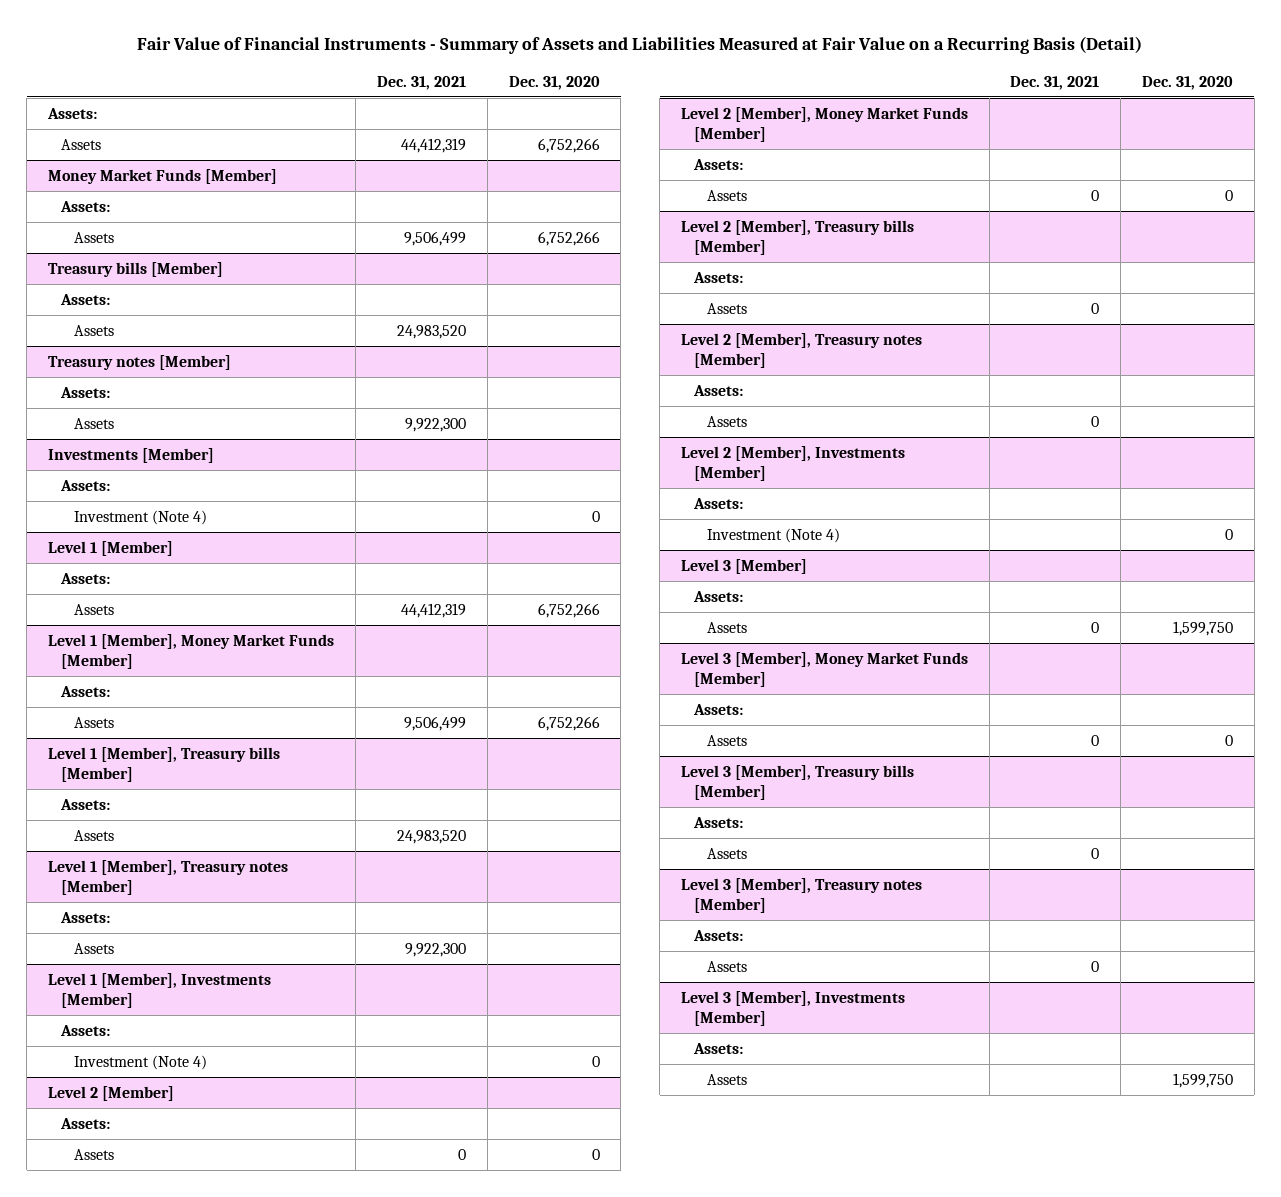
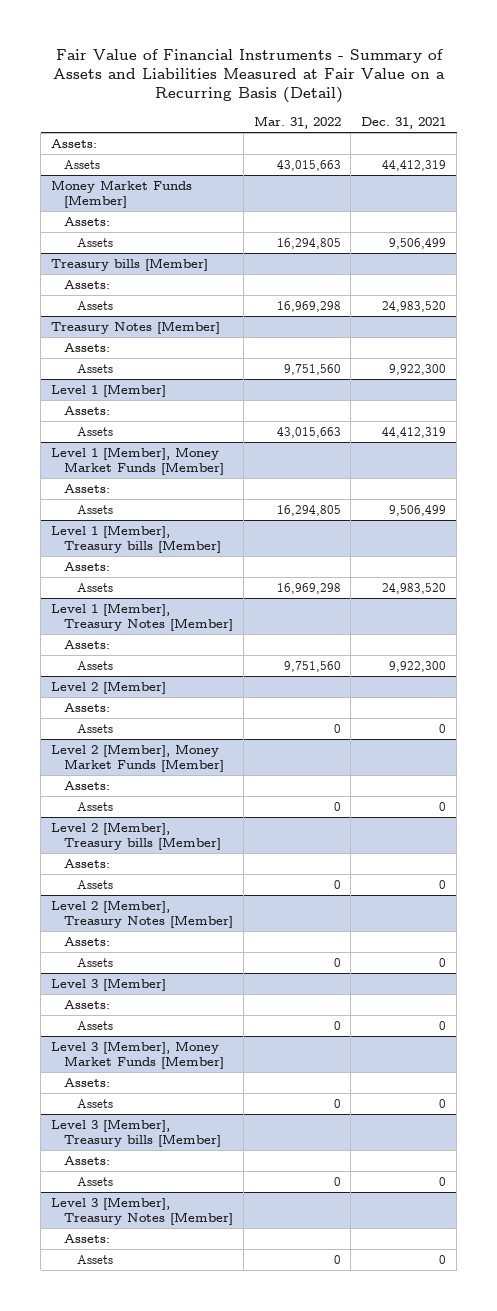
- | Dec. 31, 2021 | Dec. 31, 2020
+ | Mar. 31, 2022 | Dec. 31, 2021
- Treasury notes [Member]
+ Treasury Notes [Member]
- Investments [Member]
- Assets:
- Investment (Note 4) | | 0
- Level 1 [Member], Treasury notes [Member]
+ Level 1 [Member], Treasury Notes [Member]
- Level 1 [Member], Investments [Member]
- Assets:
- Investment (Note 4) | | 0
- Level 2 [Member], Treasury notes [Member]
+ Level 2 [Member], Treasury Notes [Member]
- Level 2 [Member], Investments [Member]
- Assets:
- Investment (Note 4) | | 0
- Level 3 [Member], Treasury notes [Member]
+ Level 3 [Member], Treasury Notes [Member]
- Level 3 [Member], Investments [Member]
- Assets:
- Assets | | 1,599,750

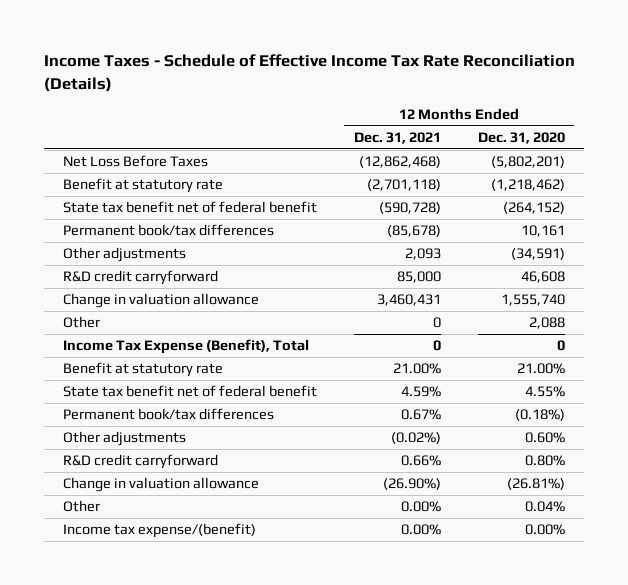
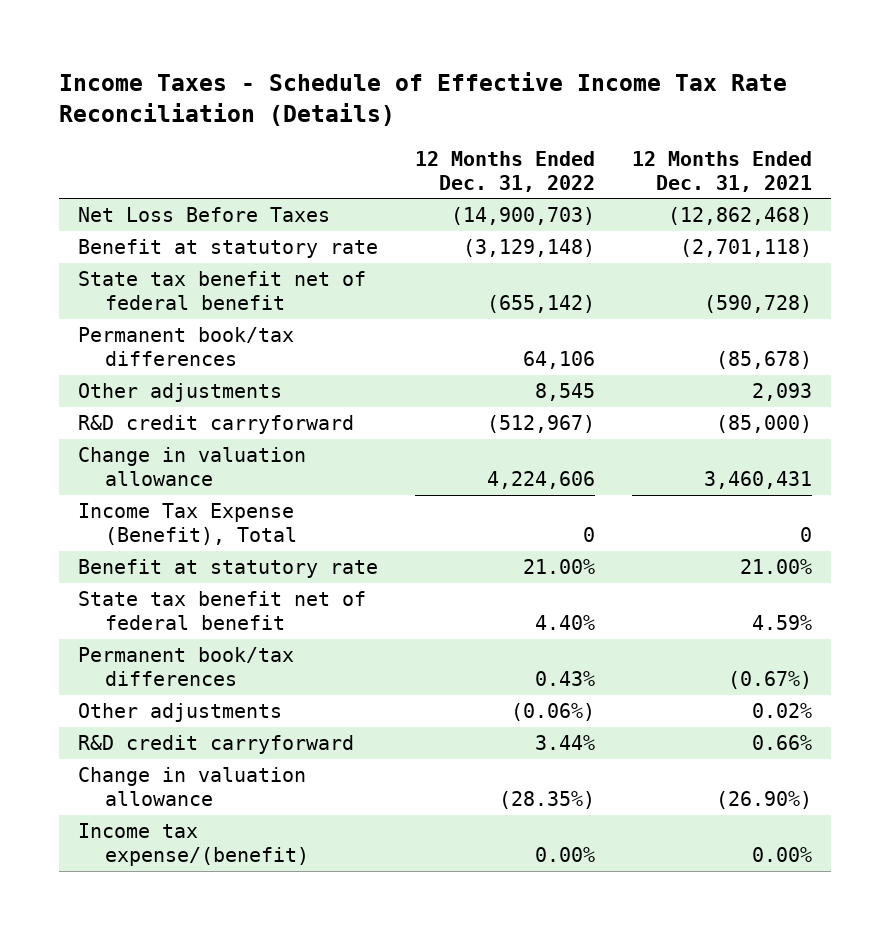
- | 12 Months Ended Dec. 31, 2021 | 12 Months Ended Dec. 31, 2020
+ | 12 Months Ended Dec. 31, 2022 | 12 Months Ended Dec. 31, 2021
- R&D credit carryforward | 85,000 | 46,608
+ R&D credit carryforward | (512,967) | (85,000)
- Other | 0 | 2,088
- Permanent book/tax differences | 0.67% | (0.18%)
- Other adjustments | (0.02%) | 0.60%
+ Permanent book/tax differences | 0.43% | (0.67%)
+ Other adjustments | (0.06%) | 0.02%
- Other | 0.00% | 0.04%

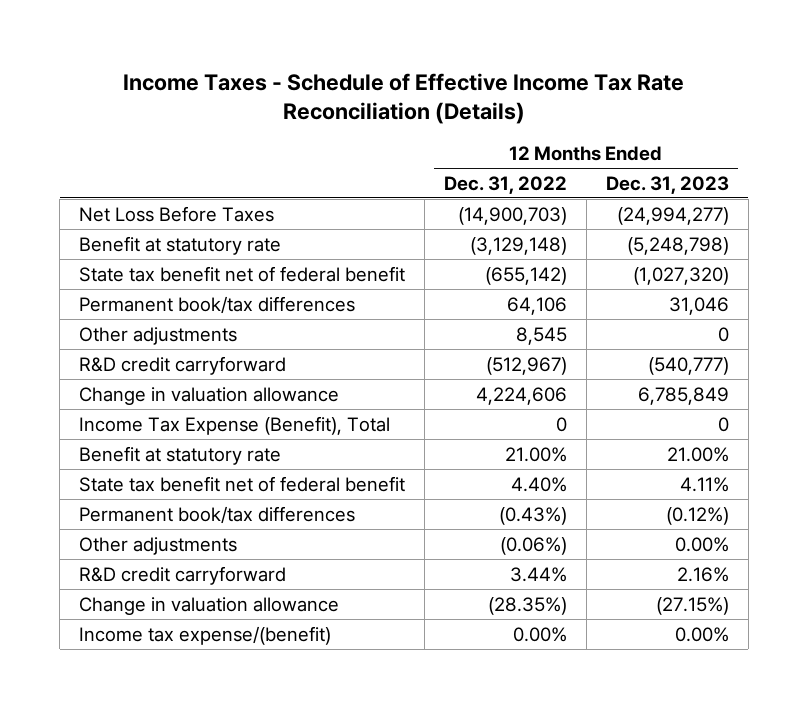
- | 12 Months Ended Dec. 31, 2022 | 12 Months Ended Dec. 31, 2021
+ | 12 Months Ended Dec. 31, 2022 | 12 Months Ended Dec. 31, 2023
- Permanent book/tax differences | 0.43% | (0.67%)
+ Permanent book/tax differences | (0.43%) | (0.12%)

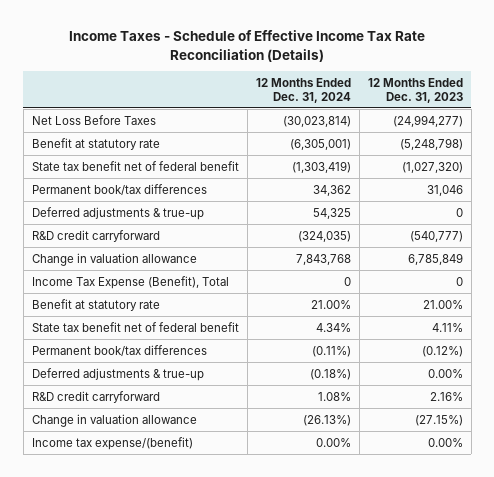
- | 12 Months Ended Dec. 31, 2022 | 12 Months Ended Dec. 31, 2023
+ | 12 Months Ended Dec. 31, 2024 | 12 Months Ended Dec. 31, 2023
- Other adjustments | 8,545 | 0
+ Deferred adjustments & true-up | 54,325 | 0
- Other adjustments | (0.06%) | 0.00%
+ Deferred adjustments & true-up | (0.18%) | 0.00%

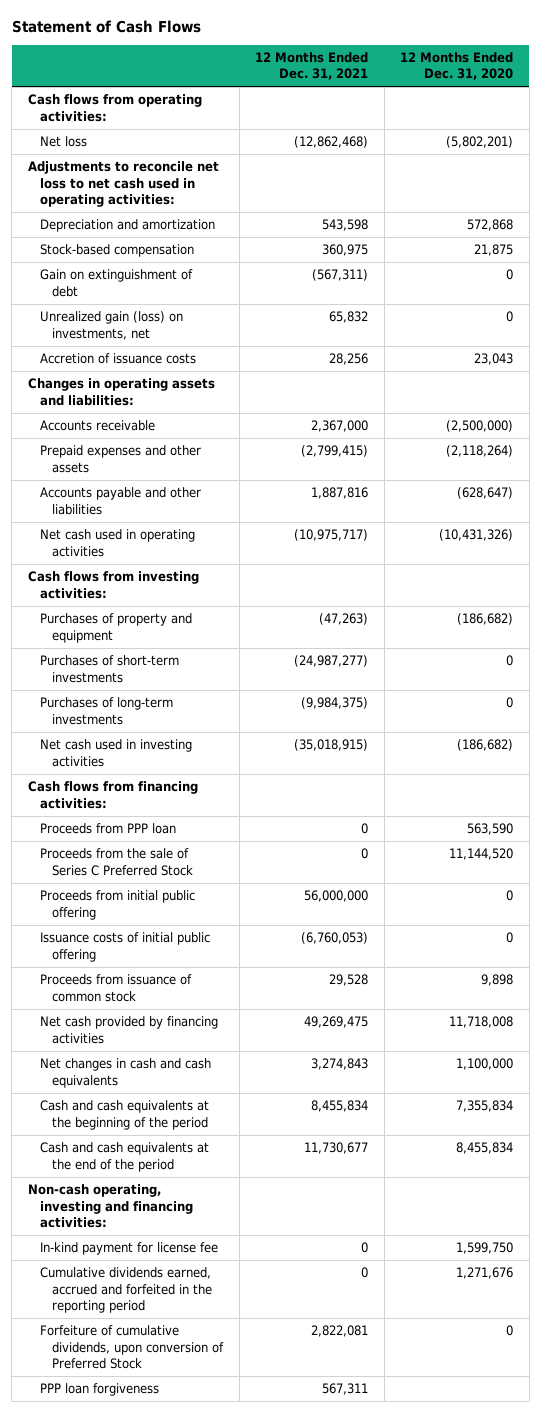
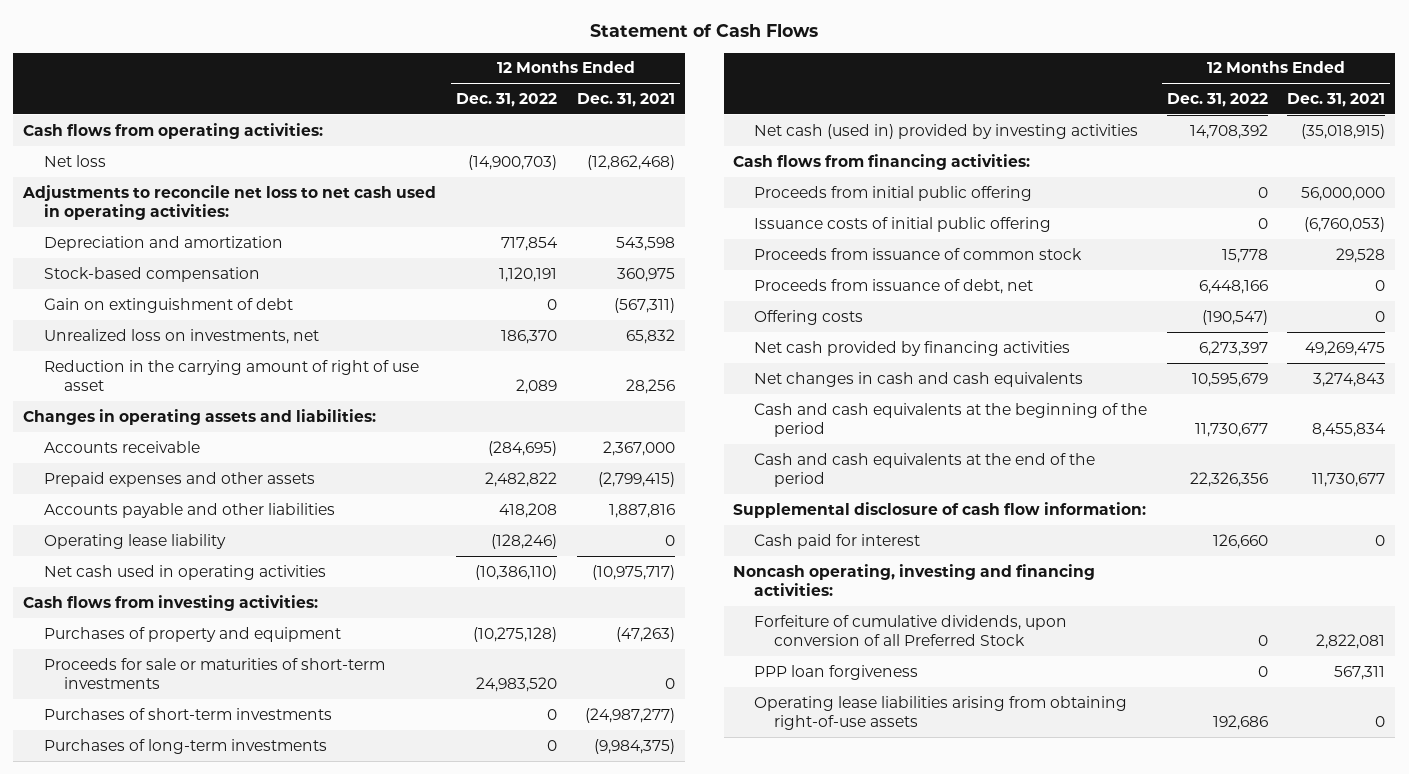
- | 12 Months Ended Dec. 31, 2021 | 12 Months Ended Dec. 31, 2020
+ | 12 Months Ended Dec. 31, 2022 | 12 Months Ended Dec. 31, 2021
- Unrealized gain (loss) on investments, net | 65,832 | 0
- Accretion of issuance costs | 28,256 | 23,043
+ Unrealized loss on investments, net | 186,370 | 65,832
+ Reduction in the carrying amount of right of use asset | 2,089 | 28,256
+ Operating lease liability | (128,246) | 0
+ Proceeds for sale or maturities of short-term investments | 24,983,520 | 0
- Net cash used in investing activities | (35,018,915) | (186,682)
+ Net cash (used in) provided by investing activities | 14,708,392 | (35,018,915)
- Proceeds from PPP loan | 0 | 563,590
- Proceeds from the sale of Series C Preferred Stock | 0 | 11,144,520
+ Proceeds from issuance of debt, net | 6,448,166 | 0
+ Offering costs | (190,547) | 0
- Non-cash operating, investing and financing activities:
- In-kind payment for license fee | 0 | 1,599,750
- Cumulative dividends earned, accrued and forfeited in the reporting period | 0 | 1,271,676
- Forfeiture of cumulative dividends, upon conversion of Preferred Stock | 2,822,081 | 0
+ Supplemental disclosure of cash flow information:
+ Cash paid for interest | 126,660 | 0
+ Noncash operating, investing and financing activities:
+ Forfeiture of cumulative dividends, upon conversion of all Preferred Stock | 0 | 2,822,081
+ Operating lease liabilities arising from obtaining right-of-use assets | 192,686 | 0

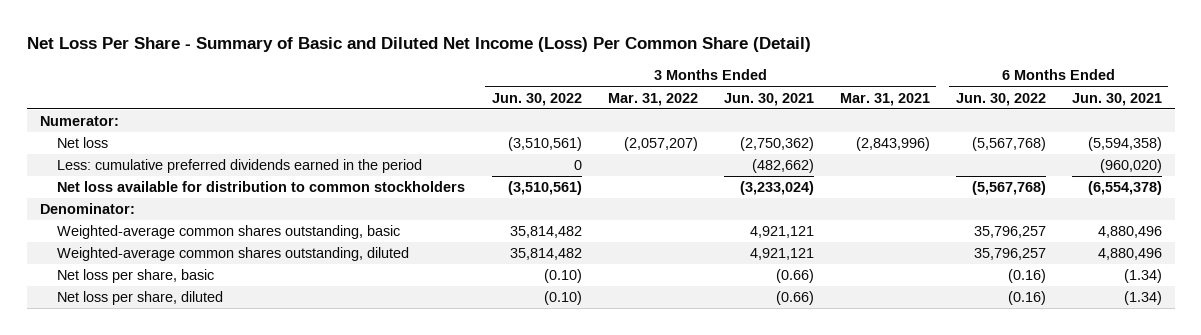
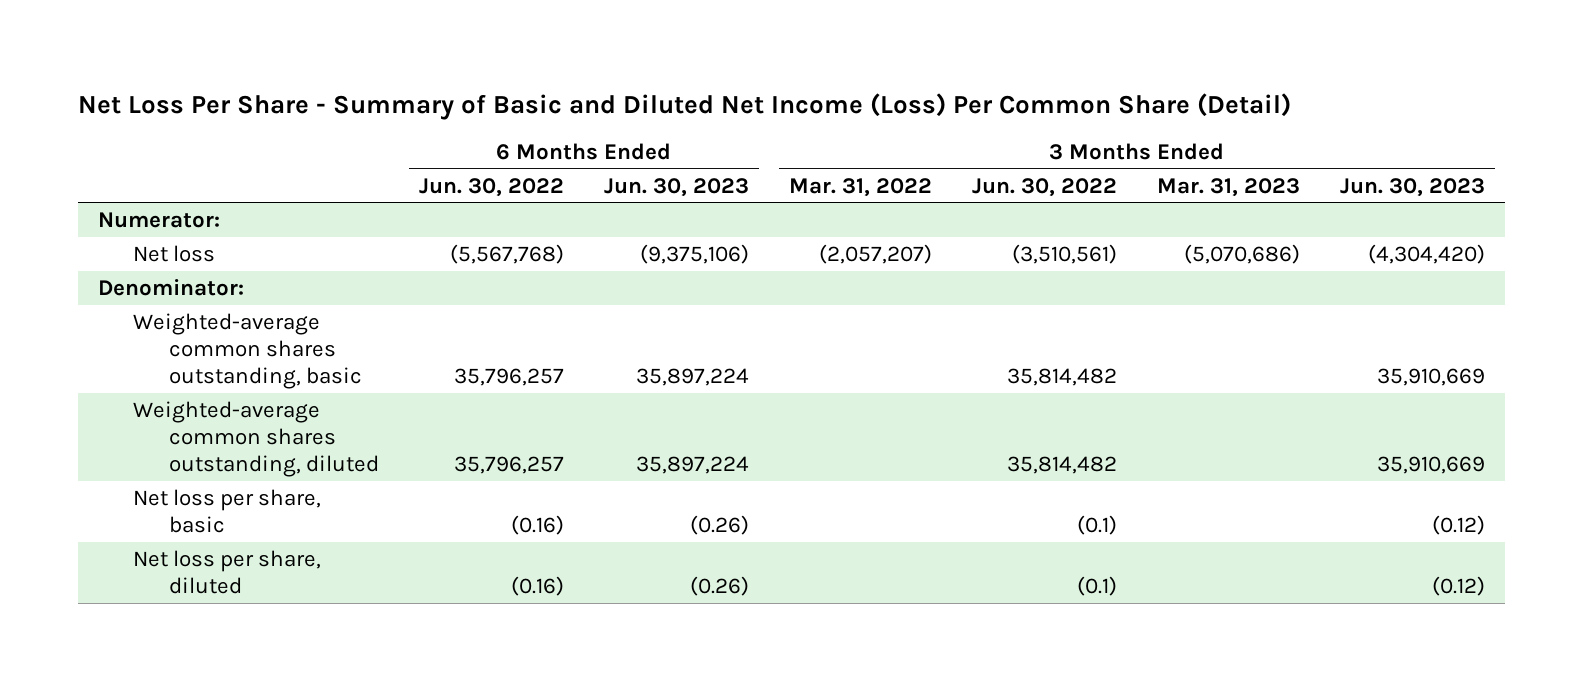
- | 3 Months Ended Jun. 30, 2022 | 3 Months Ended Mar. 31, 2022 | 3 Months Ended Jun. 30, 2021 | 3 Months Ended Mar. 31, 2021 | 6 Months Ended Jun. 30, 2022 | 6 Months Ended Jun. 30, 2021
+ | 6 Months Ended Jun. 30, 2022 | 6 Months Ended Jun. 30, 2023 | 3 Months Ended Mar. 31, 2022 | 3 Months Ended Jun. 30, 2022 | 3 Months Ended Mar. 31, 2023 | 3 Months Ended Jun. 30, 2023
- Less: cumulative preferred dividends earned in the period | 0 | | (482,662) | | | (960,020)
- Net loss available for distribution to common stockholders | (3,510,561) | | (3,233,024) | | (5,567,768) | (6,554,378)
- Net loss per share, basic | (0.10) | | (0.66) | | (0.16) | (1.34)
- Net loss per share, diluted | (0.10) | | (0.66) | | (0.16) | (1.34)
+ Net loss per share, basic | (0.16) | (0.26) | | (0.1) | | (0.12)
+ Net loss per share, diluted | (0.16) | (0.26) | | (0.1) | | (0.12)

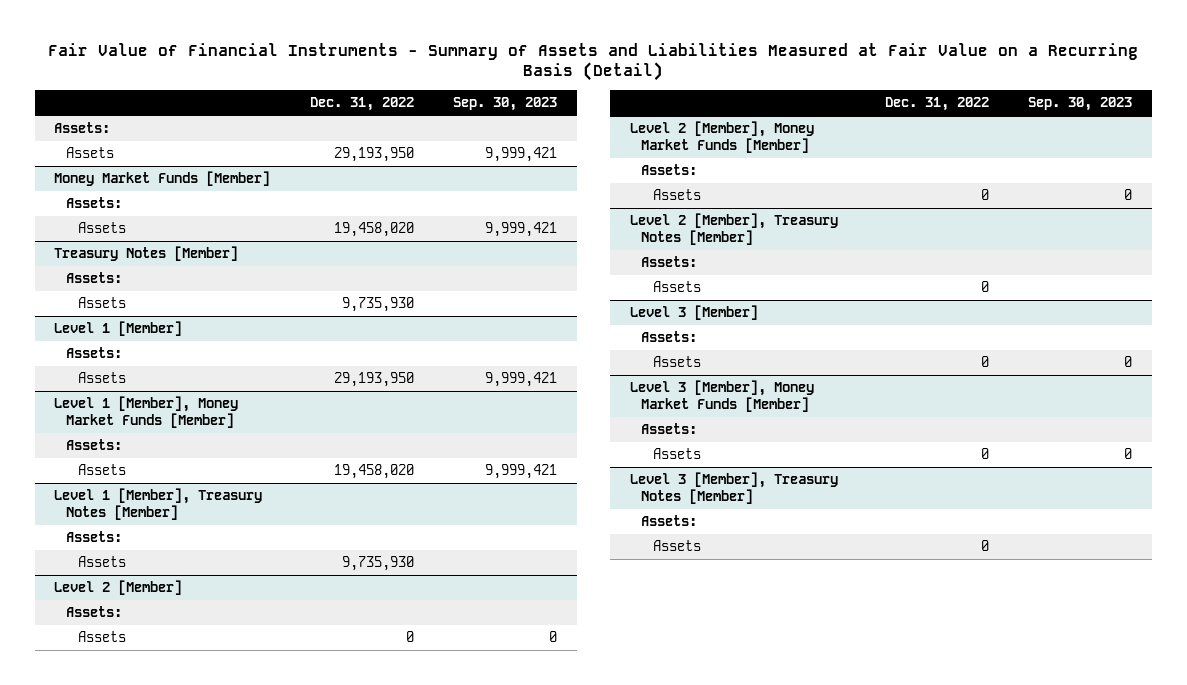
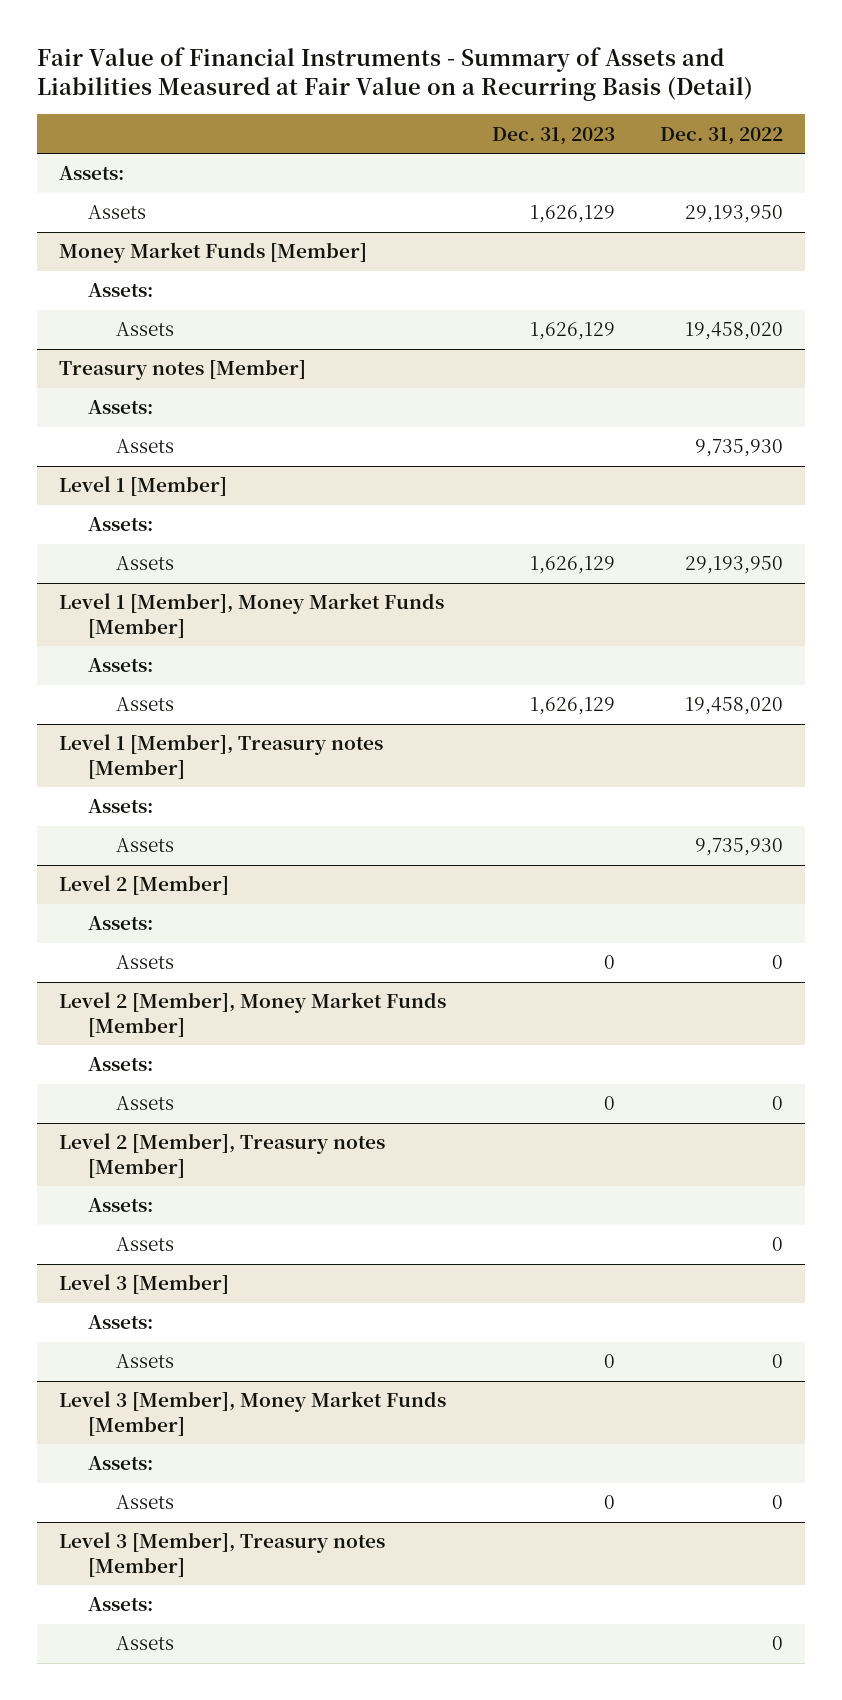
- | Dec. 31, 2022 | Sep. 30, 2023
+ | Dec. 31, 2023 | Dec. 31, 2022
- Treasury Notes [Member]
+ Treasury notes [Member]
- Level 1 [Member], Treasury Notes [Member]
+ Level 1 [Member], Treasury notes [Member]
- Level 2 [Member], Treasury Notes [Member]
+ Level 2 [Member], Treasury notes [Member]
- Level 3 [Member], Treasury Notes [Member]
+ Level 3 [Member], Treasury notes [Member]

